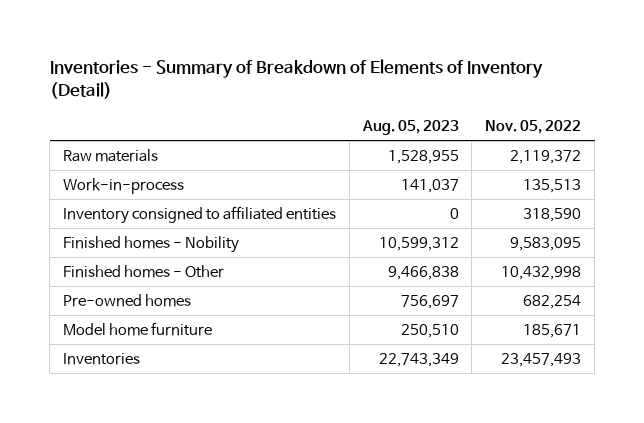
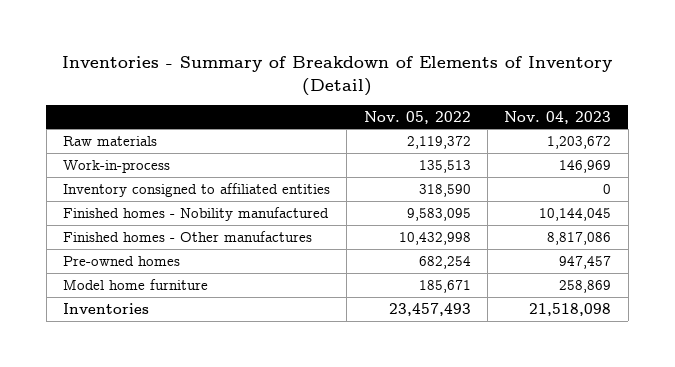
- | Aug. 05, 2023 | Nov. 05, 2022
+ | Nov. 05, 2022 | Nov. 04, 2023
- Finished homes - Nobility | 10,599,312 | 9,583,095
- Finished homes - Other | 9,466,838 | 10,432,998
+ Finished homes - Nobility manufactured | 9,583,095 | 10,144,045
+ Finished homes - Other manufactures | 10,432,998 | 8,817,086

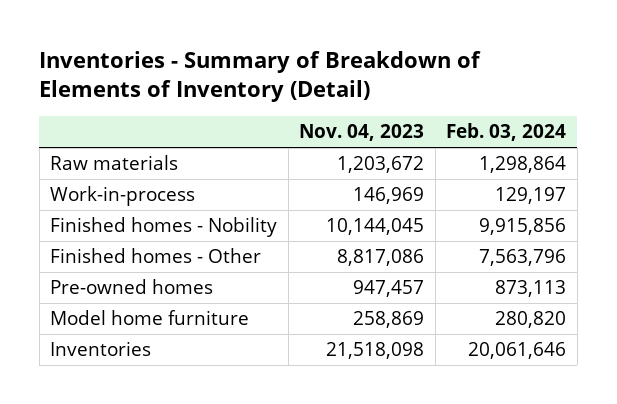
- | Nov. 05, 2022 | Nov. 04, 2023
+ | Nov. 04, 2023 | Feb. 03, 2024
- Inventory consigned to affiliated entities | 318,590 | 0
- Finished homes - Nobility manufactured | 9,583,095 | 10,144,045
- Finished homes - Other manufactures | 10,432,998 | 8,817,086
+ Finished homes - Nobility | 10,144,045 | 9,915,856
+ Finished homes - Other | 8,817,086 | 7,563,796

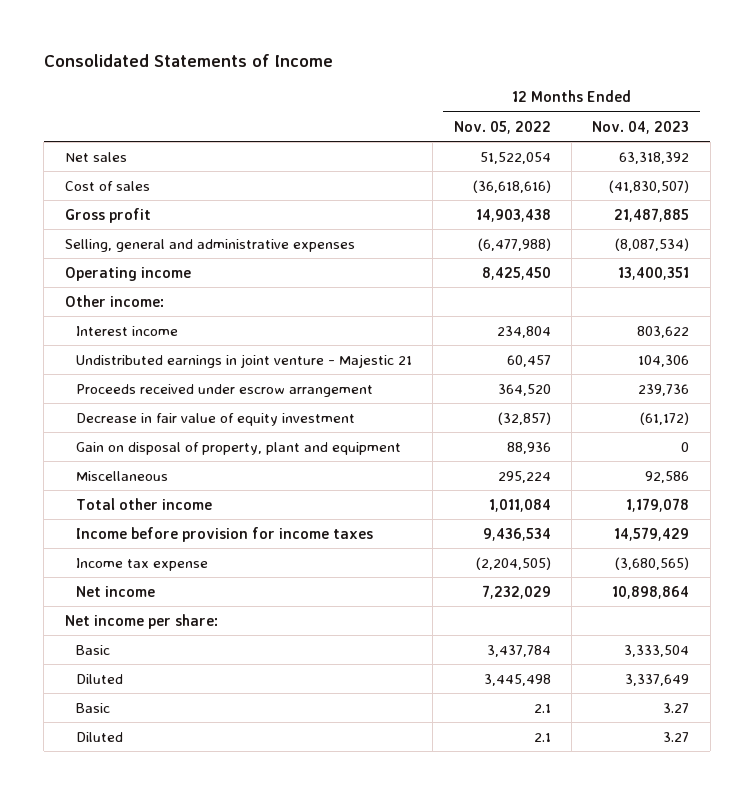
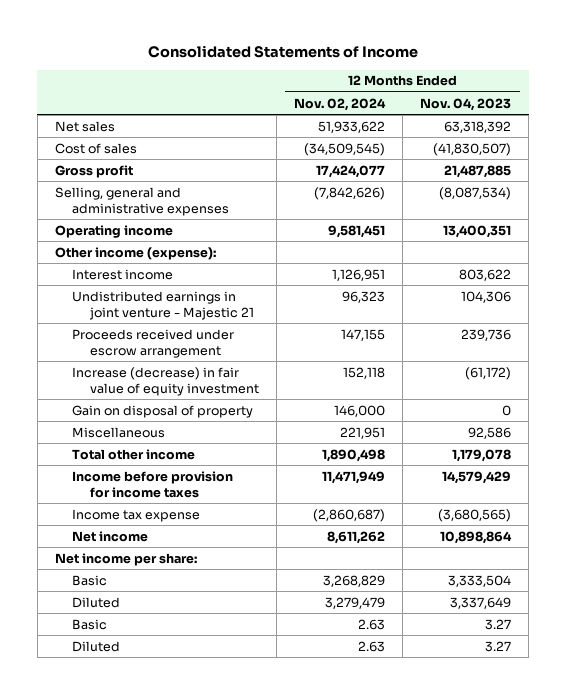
- | 12 Months Ended Nov. 05, 2022 | 12 Months Ended Nov. 04, 2023
+ | 12 Months Ended Nov. 02, 2024 | 12 Months Ended Nov. 04, 2023
- Other income:
+ Other income (expense):
- Decrease in fair value of equity investment | (32,857) | (61,172)
- Gain on disposal of property, plant and equipment | 88,936 | 0
+ Increase (decrease) in fair value of equity investment | 152,118 | (61,172)
+ Gain on disposal of property | 146,000 | 0

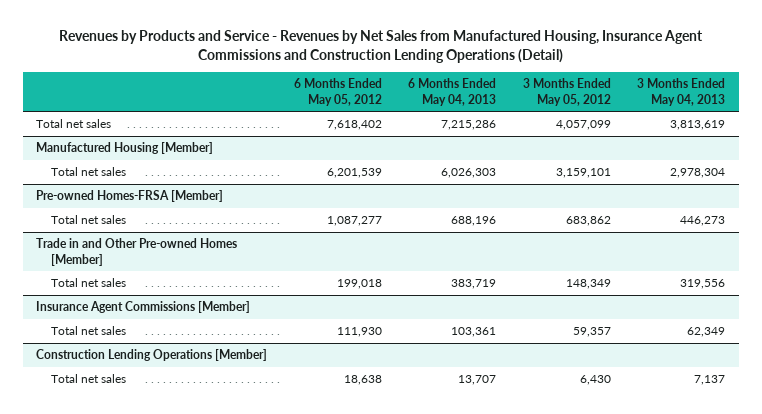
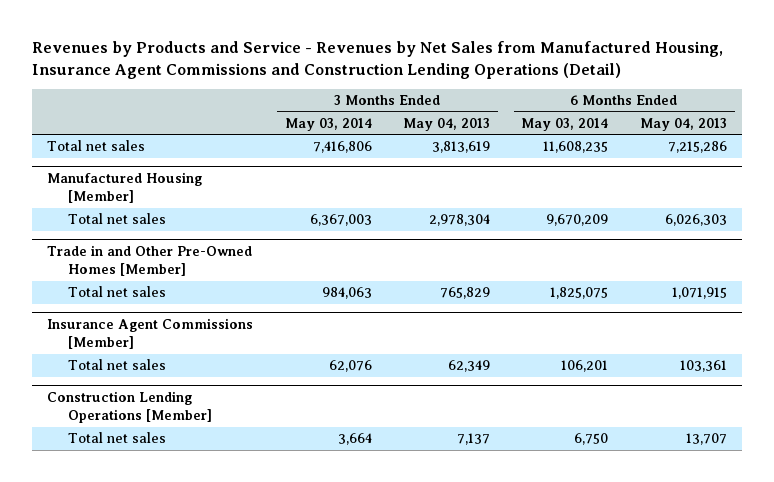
- | 6 Months Ended May 05, 2012 | 6 Months Ended May 04, 2013 | 3 Months Ended May 05, 2012 | 3 Months Ended May 04, 2013
+ | 3 Months Ended May 03, 2014 | 3 Months Ended May 04, 2013 | 6 Months Ended May 03, 2014 | 6 Months Ended May 04, 2013
- Pre-owned Homes-FRSA [Member]
- Total net sales | 1,087,277 | 688,196 | 683,862 | 446,273
- Trade in and Other Pre-owned Homes [Member]
- Total net sales | 199,018 | 383,719 | 148,349 | 319,556
+ Trade in and Other Pre-Owned Homes [Member]
+ Total net sales | 984,063 | 765,829 | 1,825,075 | 1,071,915

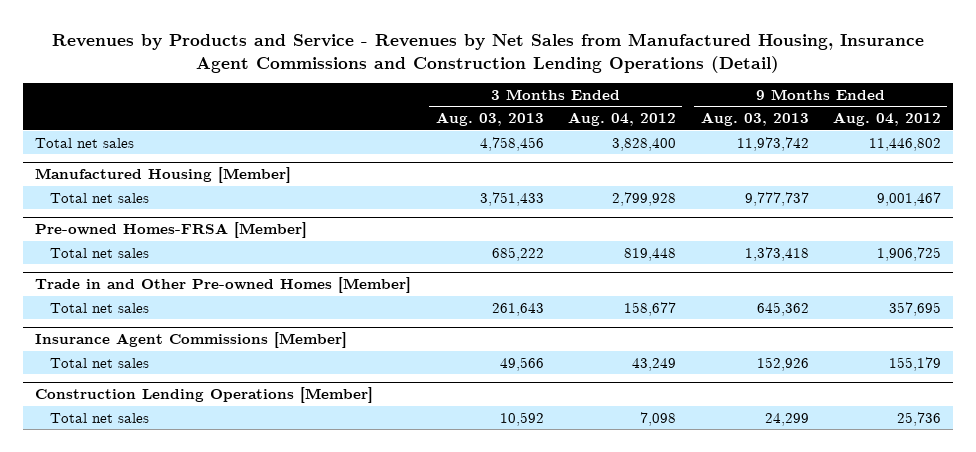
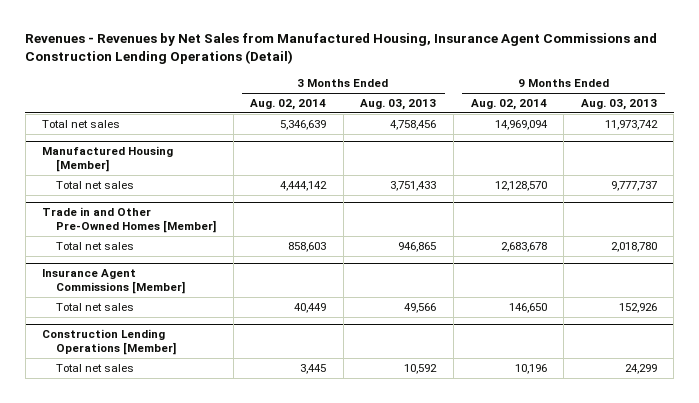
- Revenues by Products and Service - Revenues by Net Sales from Manufactured Housing, Insurance Agent Commissions and Construction Lending Operations (Detail)
+ Revenues - Revenues by Net Sales from Manufactured Housing, Insurance Agent Commissions and Construction Lending Operations (Detail)
- | 3 Months Ended Aug. 03, 2013 | 3 Months Ended Aug. 04, 2012 | 9 Months Ended Aug. 03, 2013 | 9 Months Ended Aug. 04, 2012
+ | 3 Months Ended Aug. 02, 2014 | 3 Months Ended Aug. 03, 2013 | 9 Months Ended Aug. 02, 2014 | 9 Months Ended Aug. 03, 2013
- Pre-owned Homes-FRSA [Member]
- Total net sales | 685,222 | 819,448 | 1,373,418 | 1,906,725
- Trade in and Other Pre-owned Homes [Member]
- Total net sales | 261,643 | 158,677 | 645,362 | 357,695
+ Trade in and Other Pre-Owned Homes [Member]
+ Total net sales | 858,603 | 946,865 | 2,683,678 | 2,018,780

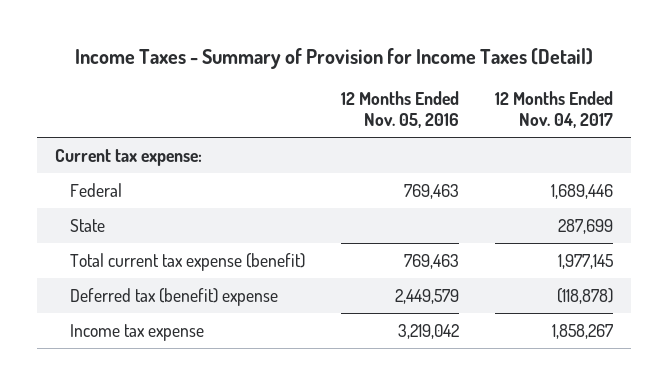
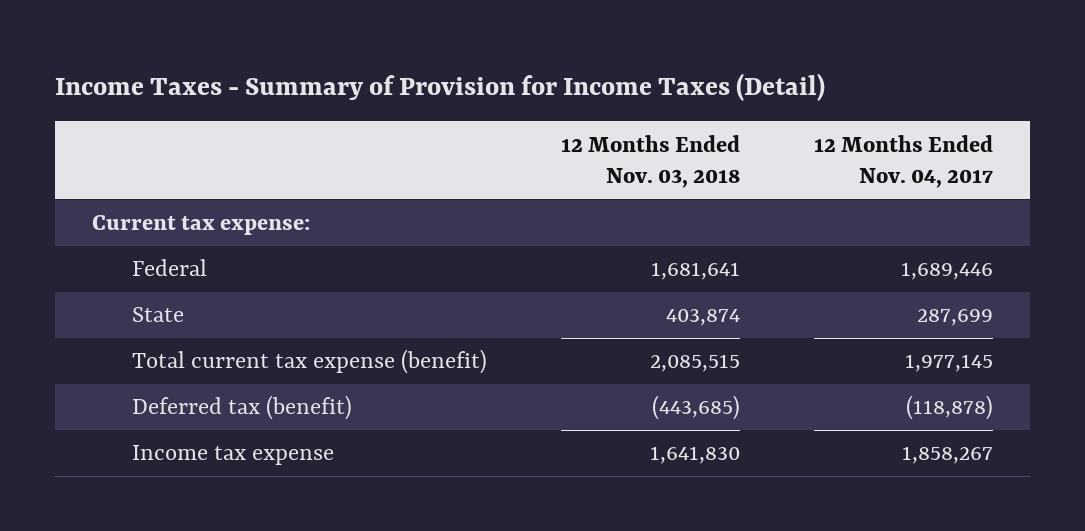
- | 12 Months Ended Nov. 05, 2016 | 12 Months Ended Nov. 04, 2017
+ | 12 Months Ended Nov. 03, 2018 | 12 Months Ended Nov. 04, 2017
- Deferred tax (benefit) expense | 2,449,579 | (118,878)
+ Deferred tax (benefit) | (443,685) | (118,878)

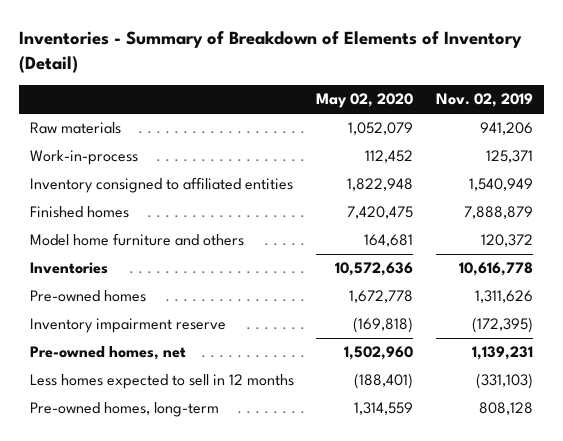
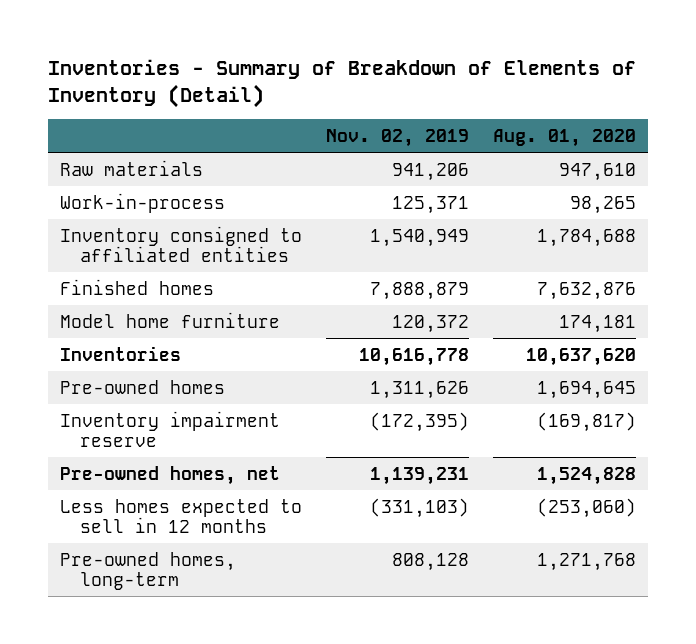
- | May 02, 2020 | Nov. 02, 2019
+ | Nov. 02, 2019 | Aug. 01, 2020
- Model home furniture and others | 164,681 | 120,372
+ Model home furniture | 120,372 | 174,181

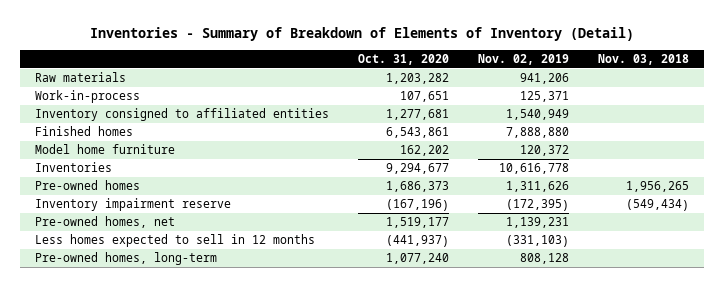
- | Nov. 02, 2019 | Aug. 01, 2020
+ | Oct. 31, 2020 | Nov. 02, 2019 | Nov. 03, 2018
- Finished homes | 7,888,879 | 7,632,876
+ Finished homes | 6,543,861 | 7,888,880 |

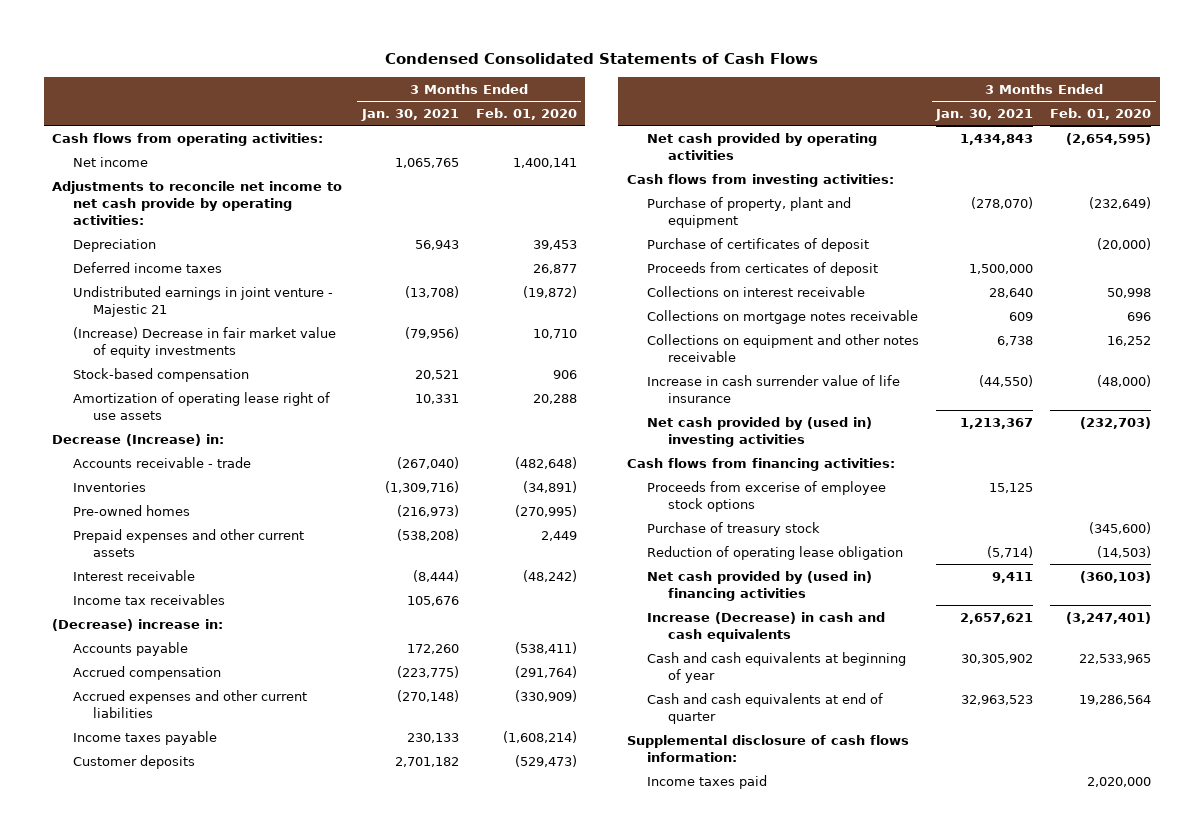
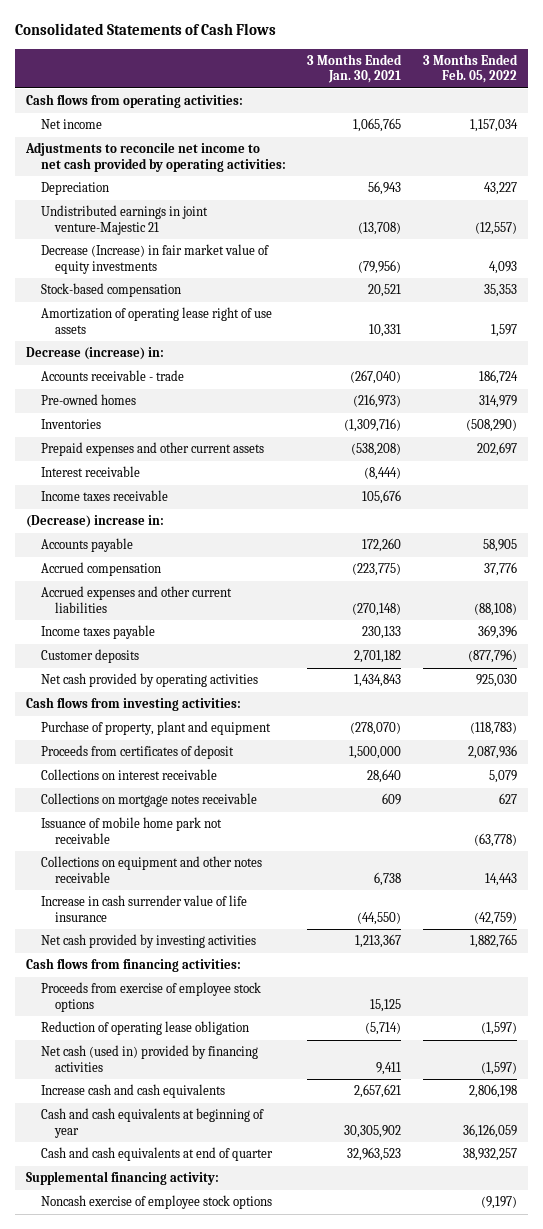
- Condensed Consolidated Statements of Cash Flows
+ Consolidated Statements of Cash Flows
- | 3 Months Ended Jan. 30, 2021 | 3 Months Ended Feb. 01, 2020
+ | 3 Months Ended Jan. 30, 2021 | 3 Months Ended Feb. 05, 2022
- Adjustments to reconcile net income to net cash provide by operating activities:
+ Adjustments to reconcile net income to net cash provided by operating activities:
- Deferred income taxes | | 26,877
- Undistributed earnings in joint venture - Majestic 21 | (13,708) | (19,872)
- (Increase) Decrease in fair market value of equity investments | (79,956) | 10,710
+ Undistributed earnings in joint venture-Majestic 21 | (13,708) | (12,557)
+ Decrease (Increase) in fair market value of equity investments | (79,956) | 4,093
- Decrease (Increase) in:
+ Decrease (increase) in:
moved down: Inventories | (1,309,716) | (508,290)
- Income tax receivables | 105,676 |
+ Income taxes receivable | 105,676 |
- Purchase of certificates of deposit | | (20,000)
- Proceeds from certicates of deposit | 1,500,000 |
+ Proceeds from certificates of deposit | 1,500,000 | 2,087,936
+ Issuance of mobile home park not receivable | | (63,778)
- Net cash provided by (used in) investing activities | 1,213,367 | (232,703)
+ Net cash provided by investing activities | 1,213,367 | 1,882,765
- Proceeds from excerise of employee stock options | 15,125 |
- Purchase of treasury stock | | (345,600)
+ Proceeds from exercise of employee stock options | 15,125 |
- Net cash provided by (used in) financing activities | 9,411 | (360,103)
- Increase (Decrease) in cash and cash equivalents | 2,657,621 | (3,247,401)
+ Net cash (used in) provided by financing activities | 9,411 | (1,597)
+ Increase cash and cash equivalents | 2,657,621 | 2,806,198
- Supplemental disclosure of cash flows information:
- Income taxes paid | | 2,020,000
+ Supplemental financing activity:
+ Noncash exercise of employee stock options | | (9,197)

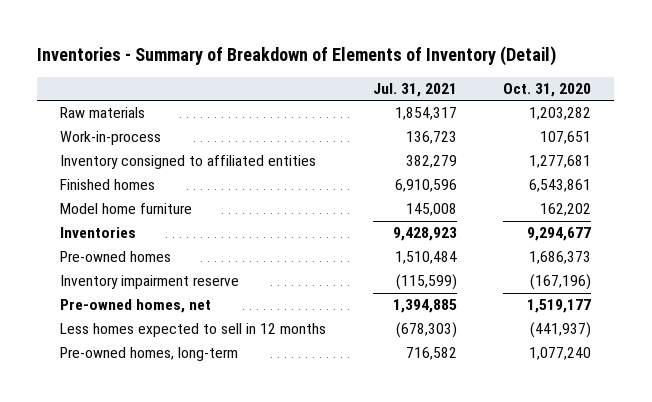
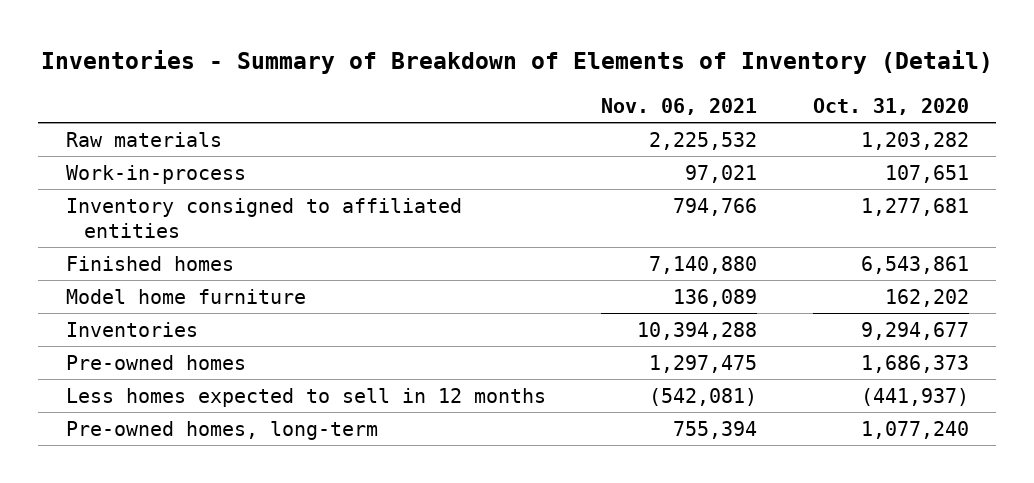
- | Jul. 31, 2021 | Oct. 31, 2020
+ | Nov. 06, 2021 | Oct. 31, 2020
- Inventory impairment reserve | (115,599) | (167,196)
- Pre-owned homes, net | 1,394,885 | 1,519,177

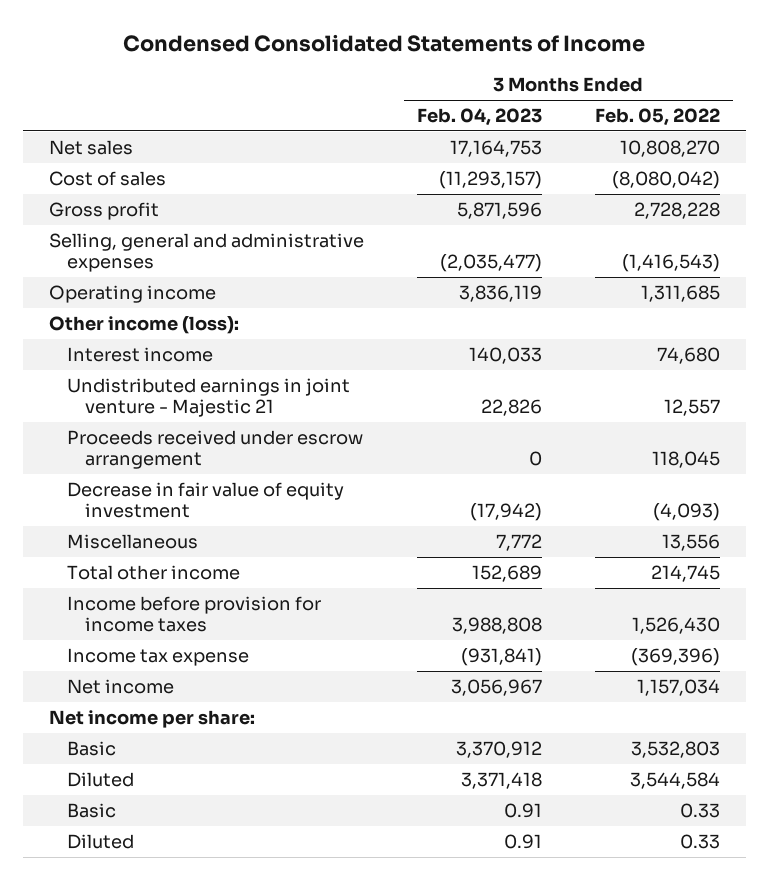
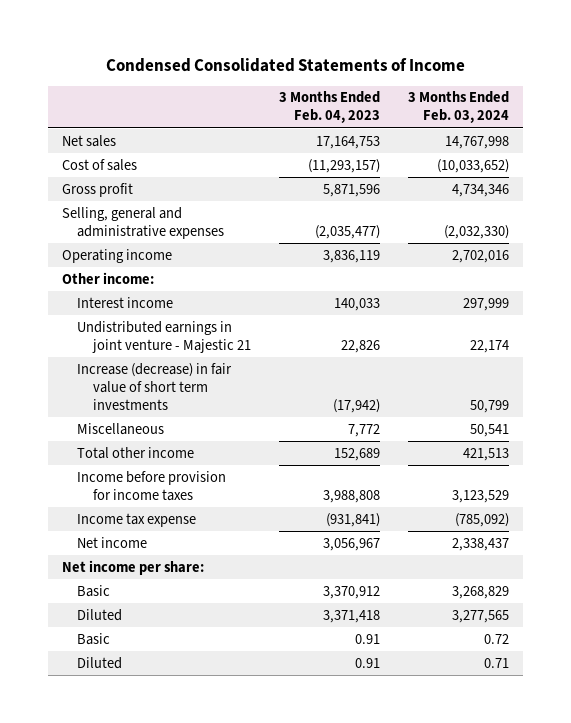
- | 3 Months Ended Feb. 04, 2023 | 3 Months Ended Feb. 05, 2022
+ | 3 Months Ended Feb. 04, 2023 | 3 Months Ended Feb. 03, 2024
- Other income (loss):
+ Other income:
- Proceeds received under escrow arrangement | 0 | 118,045
- Decrease in fair value of equity investment | (17,942) | (4,093)
+ Increase (decrease) in fair value of short term investments | (17,942) | 50,799

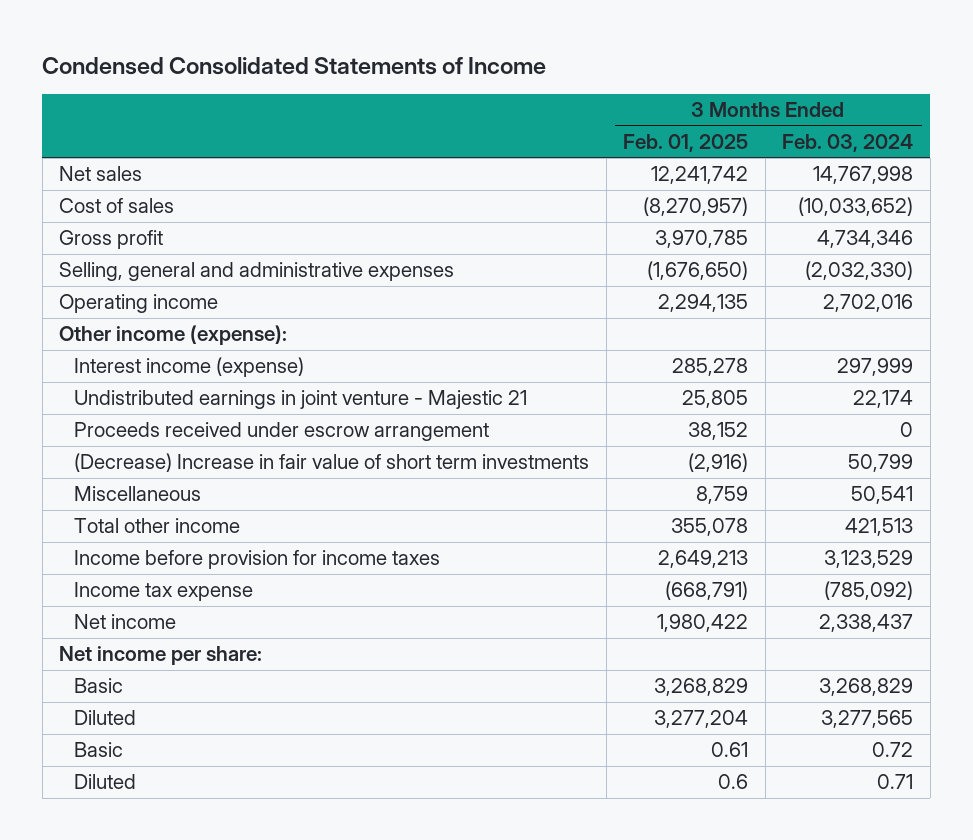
- | 3 Months Ended Feb. 04, 2023 | 3 Months Ended Feb. 03, 2024
+ | 3 Months Ended Feb. 01, 2025 | 3 Months Ended Feb. 03, 2024
- Other income:
- Interest income | 140,033 | 297,999
+ Other income (expense):
+ Interest income (expense) | 285,278 | 297,999
- Increase (decrease) in fair value of short term investments | (17,942) | 50,799
+ Proceeds received under escrow arrangement | 38,152 | 0
+ (Decrease) Increase in fair value of short term investments | (2,916) | 50,799

